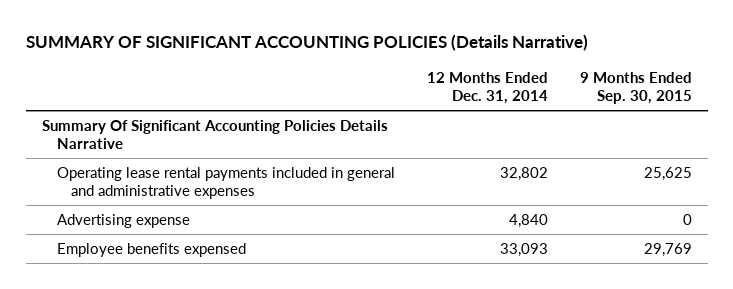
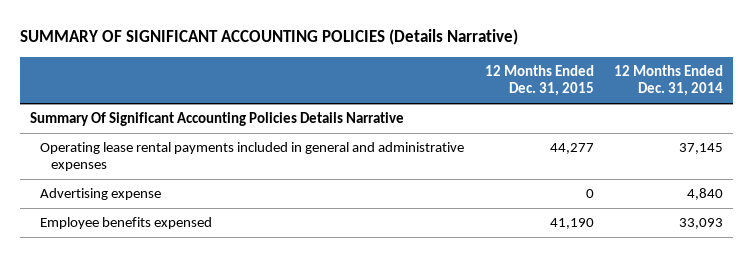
- | 12 Months Ended Dec. 31, 2014 | 9 Months Ended Sep. 30, 2015
+ | 12 Months Ended Dec. 31, 2015 | 12 Months Ended Dec. 31, 2014
- Operating lease rental payments included in general and administrative expenses | 32,802 | 25,625
+ Operating lease rental payments included in general and administrative expenses | 44,277 | 37,145

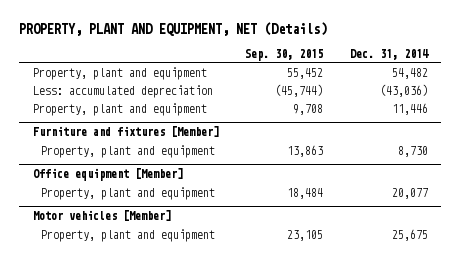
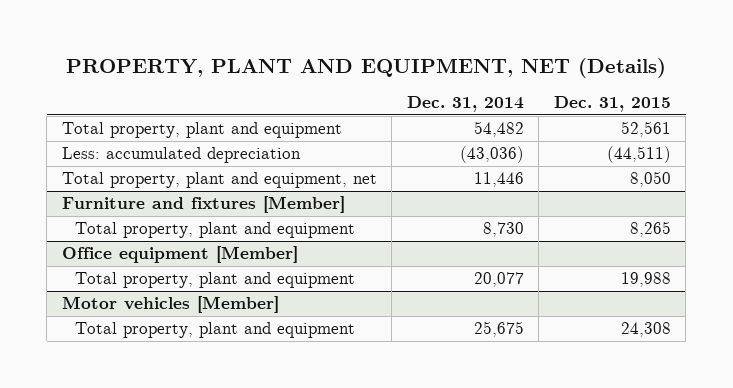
- | Sep. 30, 2015 | Dec. 31, 2014
+ | Dec. 31, 2014 | Dec. 31, 2015
- Property, plant and equipment | 55,452 | 54,482
+ Total property, plant and equipment | 54,482 | 52,561
- Property, plant and equipment | 9,708 | 11,446
+ Total property, plant and equipment, net | 11,446 | 8,050
@ Furniture and fixtures [Member]
- Property, plant and equipment | 13,863 | 8,730
+ Total property, plant and equipment | 8,730 | 8,265
@ Office equipment [Member]
- Property, plant and equipment | 18,484 | 20,077
+ Total property, plant and equipment | 20,077 | 19,988
@ Motor vehicles [Member]
- Property, plant and equipment | 23,105 | 25,675
+ Total property, plant and equipment | 25,675 | 24,308

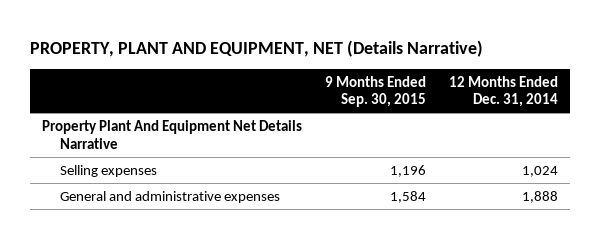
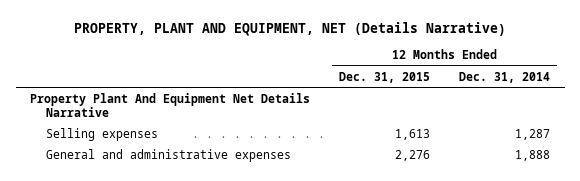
- | 9 Months Ended Sep. 30, 2015 | 12 Months Ended Dec. 31, 2014
+ | 12 Months Ended Dec. 31, 2015 | 12 Months Ended Dec. 31, 2014
- Selling expenses | 1,196 | 1,024
+ Selling expenses | 1,613 | 1,287

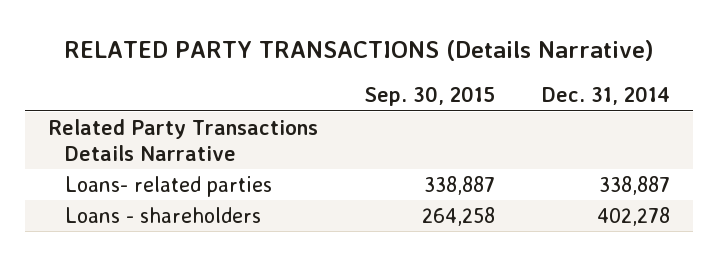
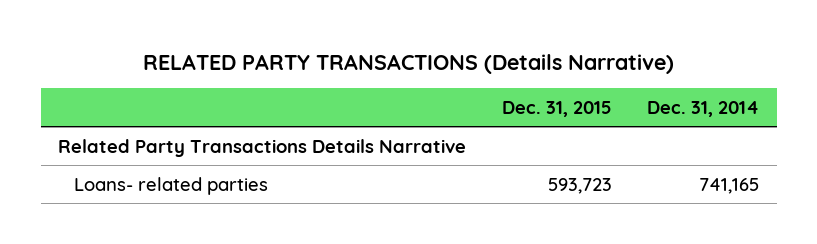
- | Sep. 30, 2015 | Dec. 31, 2014
+ | Dec. 31, 2015 | Dec. 31, 2014
- Loans- related parties | 338,887 | 338,887
- Loans - shareholders | 264,258 | 402,278
+ Loans- related parties | 593,723 | 741,165

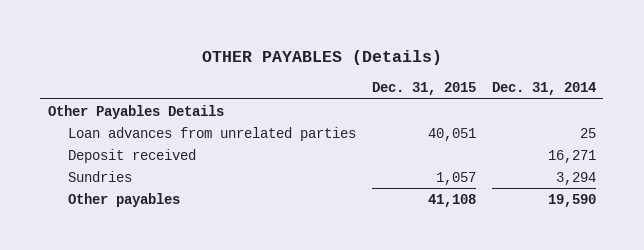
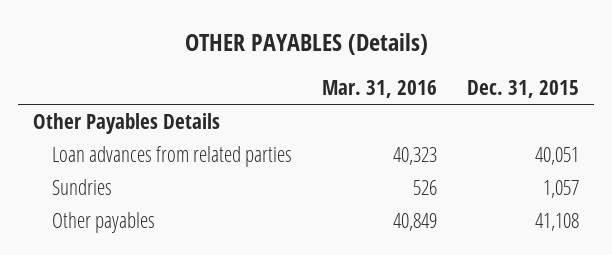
- | Dec. 31, 2015 | Dec. 31, 2014
+ | Mar. 31, 2016 | Dec. 31, 2015
- Loan advances from unrelated parties | 40,051 | 25
- Deposit received | | 16,271
+ Loan advances from related parties | 40,323 | 40,051

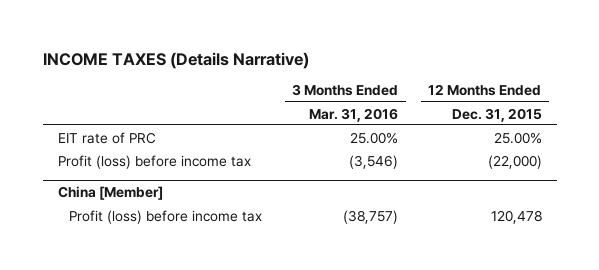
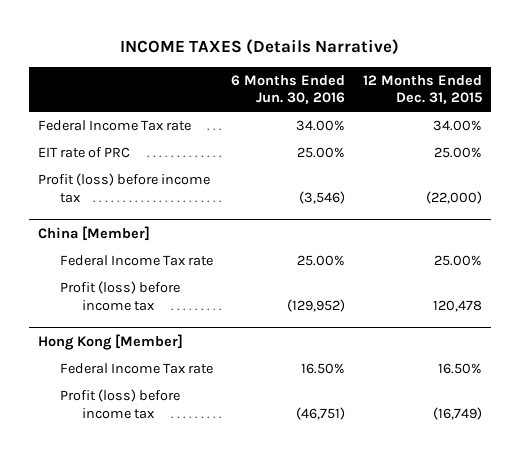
- | 3 Months Ended Mar. 31, 2016 | 12 Months Ended Dec. 31, 2015
+ | 6 Months Ended Jun. 30, 2016 | 12 Months Ended Dec. 31, 2015
+ Federal Income Tax rate | 34.00% | 34.00%
@ China [Member]
+ Federal Income Tax rate | 25.00% | 25.00%
+ Hong Kong [Member]
+ Federal Income Tax rate | 16.50% | 16.50%
+ Profit (loss) before income tax | (46,751) | (16,749)

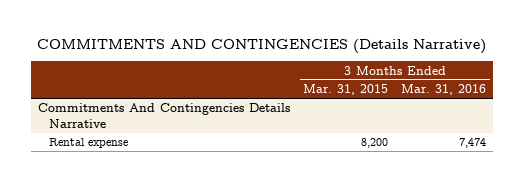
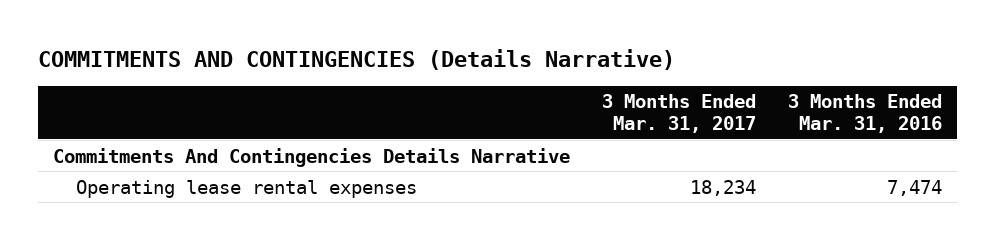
- | 3 Months Ended Mar. 31, 2015 | 3 Months Ended Mar. 31, 2016
+ | 3 Months Ended Mar. 31, 2017 | 3 Months Ended Mar. 31, 2016
- Rental expense | 8,200 | 7,474
+ Operating lease rental expenses | 18,234 | 7,474

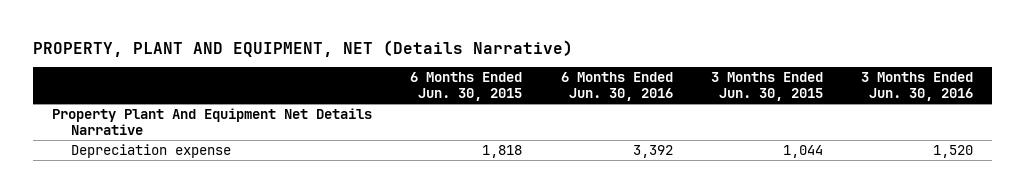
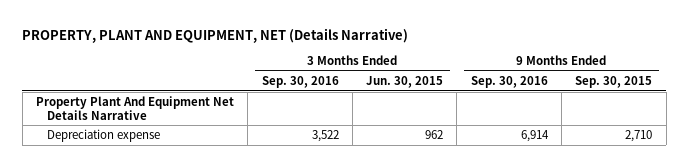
- | 6 Months Ended Jun. 30, 2015 | 6 Months Ended Jun. 30, 2016 | 3 Months Ended Jun. 30, 2015 | 3 Months Ended Jun. 30, 2016
+ | 3 Months Ended Sep. 30, 2016 | 3 Months Ended Jun. 30, 2015 | 9 Months Ended Sep. 30, 2016 | 9 Months Ended Sep. 30, 2015
- Depreciation expense | 1,818 | 3,392 | 1,044 | 1,520
+ Depreciation expense | 3,522 | 962 | 6,914 | 2,710

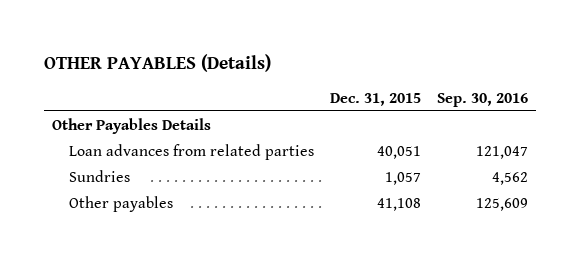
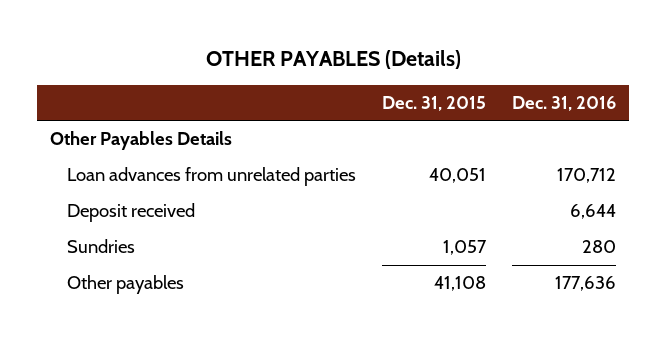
- | Dec. 31, 2015 | Sep. 30, 2016
+ | Dec. 31, 2015 | Dec. 31, 2016
- Loan advances from related parties | 40,051 | 121,047
+ Loan advances from unrelated parties | 40,051 | 170,712
+ Deposit received | | 6,644

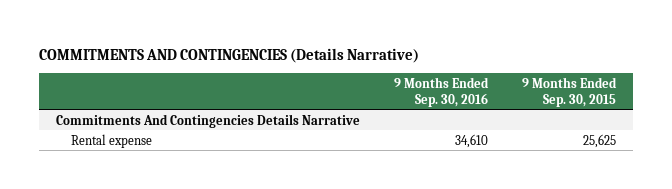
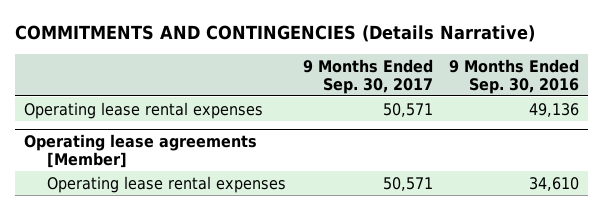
- | 9 Months Ended Sep. 30, 2016 | 9 Months Ended Sep. 30, 2015
+ | 9 Months Ended Sep. 30, 2017 | 9 Months Ended Sep. 30, 2016
- Commitments And Contingencies Details Narrative
- Rental expense | 34,610 | 25,625
+ Operating lease rental expenses | 50,571 | 49,136
+ Operating lease agreements [Member]
+ Operating lease rental expenses | 50,571 | 34,610

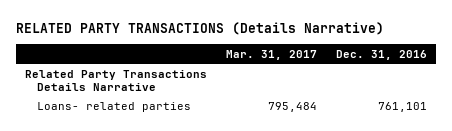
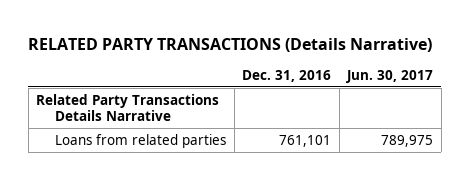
- | Mar. 31, 2017 | Dec. 31, 2016
+ | Dec. 31, 2016 | Jun. 30, 2017
- Loans- related parties | 795,484 | 761,101
+ Loans from related parties | 761,101 | 789,975

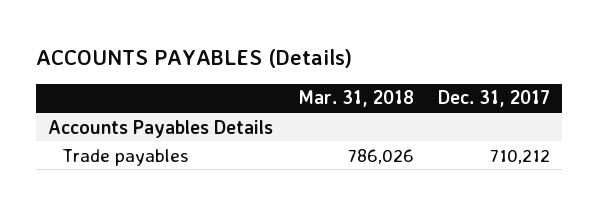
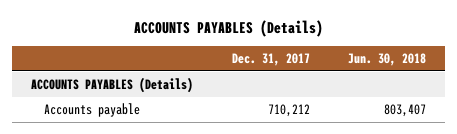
- | Mar. 31, 2018 | Dec. 31, 2017
+ | Dec. 31, 2017 | Jun. 30, 2018
- Accounts Payables Details
- Trade payables | 786,026 | 710,212
+ ACCOUNTS PAYABLES (Details)
+ Accounts payable | 710,212 | 803,407

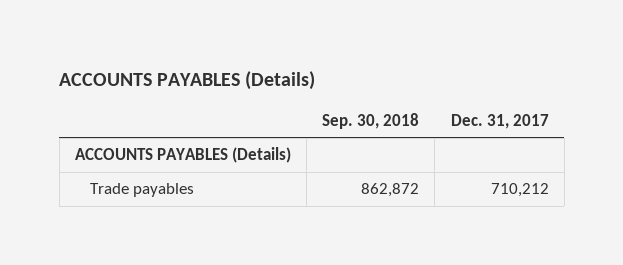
- | Dec. 31, 2017 | Jun. 30, 2018
+ | Sep. 30, 2018 | Dec. 31, 2017
- Accounts payable | 710,212 | 803,407
+ Trade payables | 862,872 | 710,212

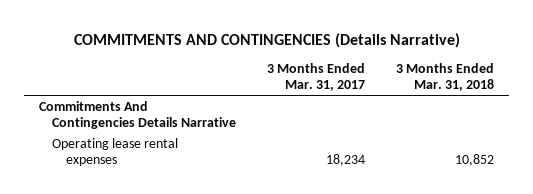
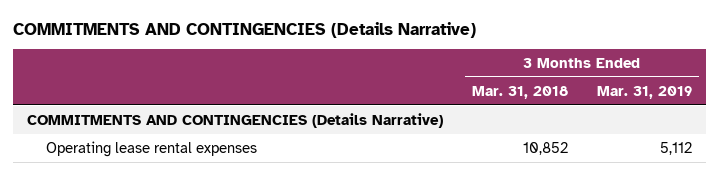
- | 3 Months Ended Mar. 31, 2017 | 3 Months Ended Mar. 31, 2018
+ | 3 Months Ended Mar. 31, 2018 | 3 Months Ended Mar. 31, 2019
- Commitments And Contingencies Details Narrative
+ COMMITMENTS AND CONTINGENCIES (Details Narrative)

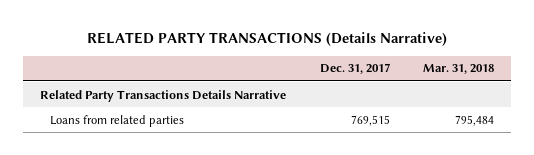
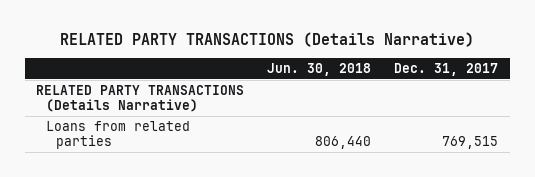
- | Dec. 31, 2017 | Mar. 31, 2018
+ | Jun. 30, 2018 | Dec. 31, 2017
- Related Party Transactions Details Narrative
+ RELATED PARTY TRANSACTIONS (Details Narrative)

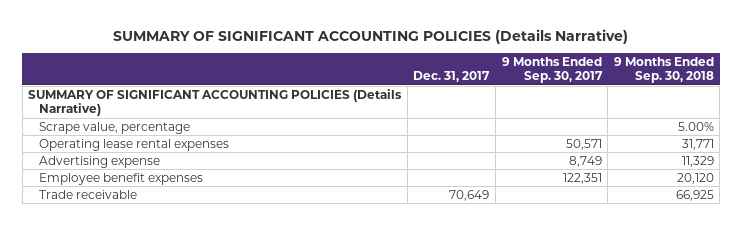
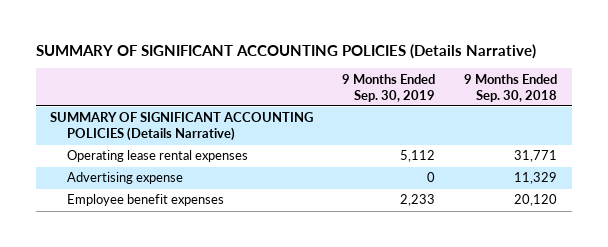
- | Dec. 31, 2017 | 9 Months Ended Sep. 30, 2017 | 9 Months Ended Sep. 30, 2018
+ | 9 Months Ended Sep. 30, 2019 | 9 Months Ended Sep. 30, 2018
- Scrape value, percentage | | | 5.00%
- Trade receivable | 70,649 | | 66,925

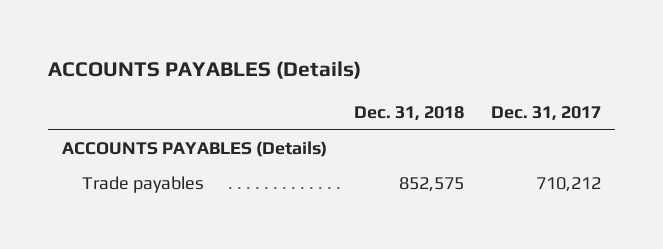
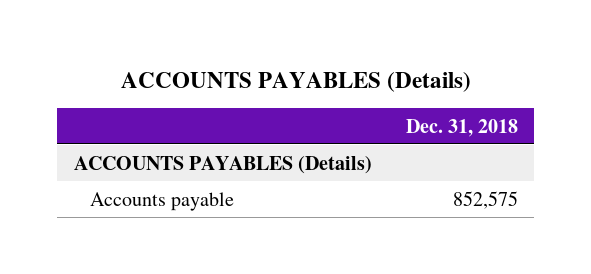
- | Dec. 31, 2018 | Dec. 31, 2017
+ | Dec. 31, 2018
- Trade payables | 852,575 | 710,212
+ Accounts payable | 852,575

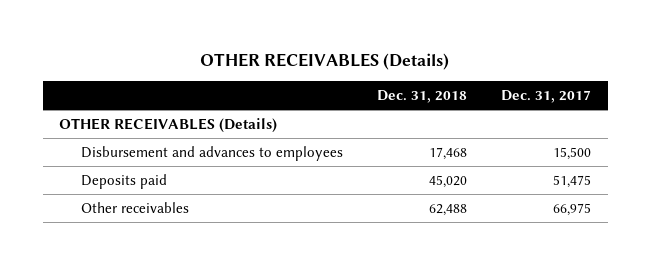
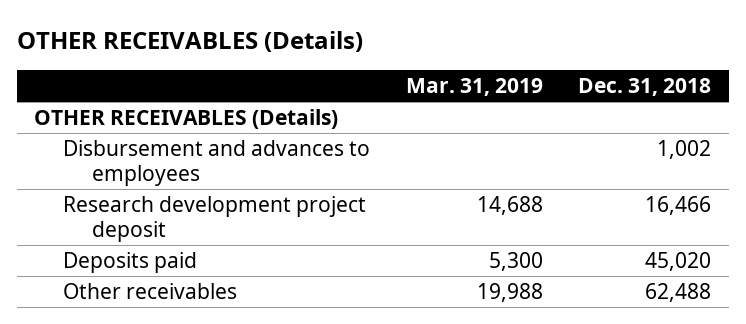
- | Dec. 31, 2018 | Dec. 31, 2017
+ | Mar. 31, 2019 | Dec. 31, 2018
- Disbursement and advances to employees | 17,468 | 15,500
+ Disbursement and advances to employees | | 1,002
+ Research development project deposit | 14,688 | 16,466

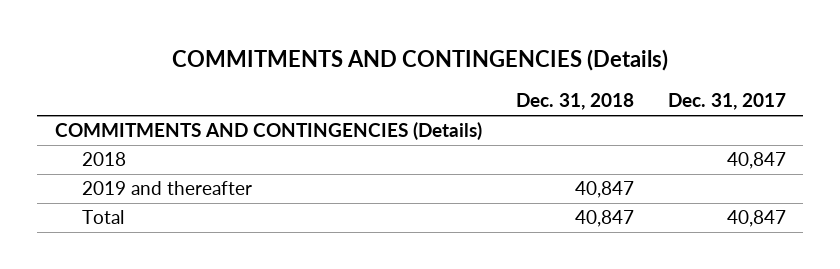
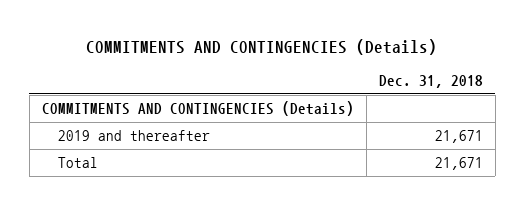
- | Dec. 31, 2018 | Dec. 31, 2017
+ | Dec. 31, 2018
- 2018 | | 40,847
- 2019 and thereafter | 40,847 |
- Total | 40,847 | 40,847
+ 2019 and thereafter | 21,671
+ Total | 21,671

